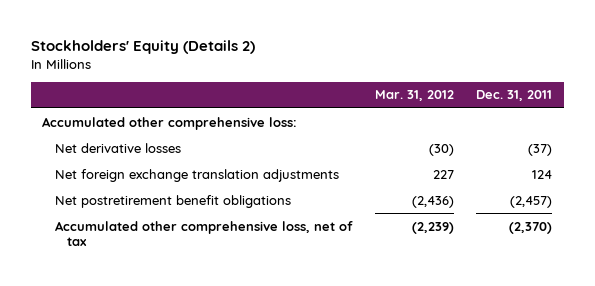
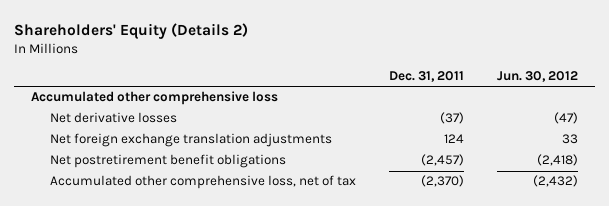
- Stockholders' Equity (Details 2)
+ Shareholders' Equity (Details 2)
- | Mar. 31, 2012 | Dec. 31, 2011
+ | Dec. 31, 2011 | Jun. 30, 2012
- Accumulated other comprehensive loss:
+ Accumulated other comprehensive loss

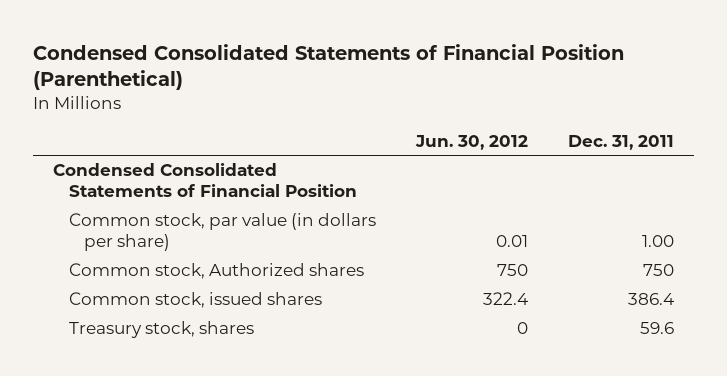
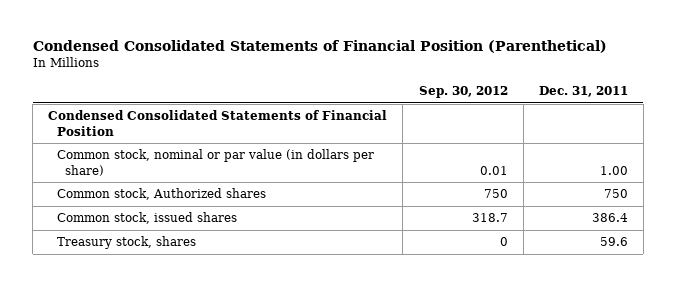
- | Jun. 30, 2012 | Dec. 31, 2011
+ | Sep. 30, 2012 | Dec. 31, 2011
- Common stock, par value (in dollars per share) | 0.01 | 1.00
+ Common stock, nominal or par value (in dollars per share) | 0.01 | 1.00

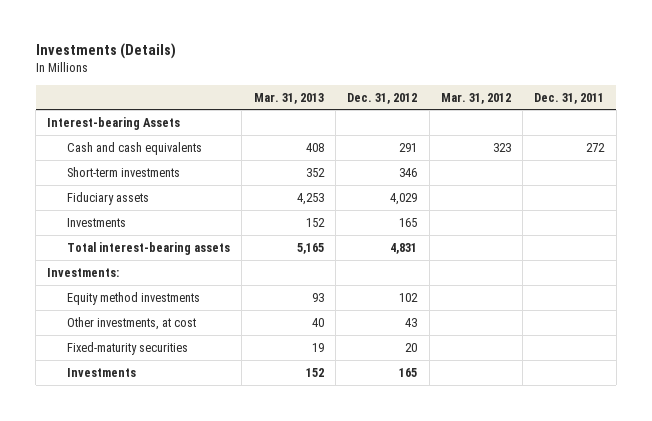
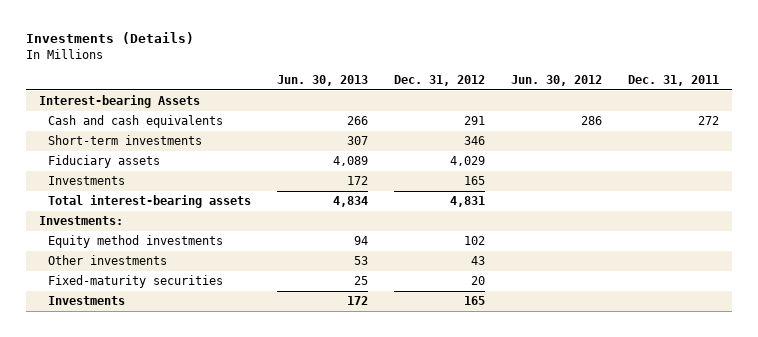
- | Mar. 31, 2013 | Dec. 31, 2012 | Mar. 31, 2012 | Dec. 31, 2011
+ | Jun. 30, 2013 | Dec. 31, 2012 | Jun. 30, 2012 | Dec. 31, 2011
- Other investments, at cost | 40 | 43 | |
+ Other investments | 53 | 43 | |

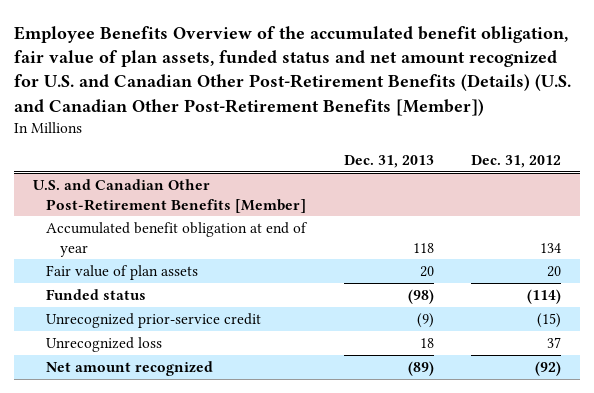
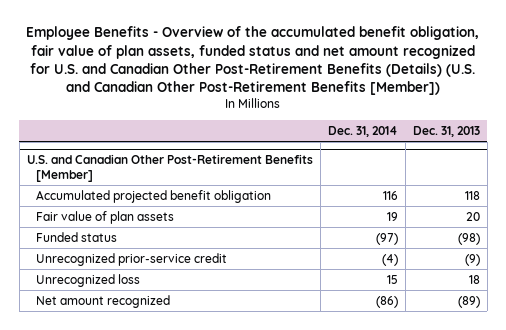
- Employee Benefits Overview of the accumulated benefit obligation, fair value of plan assets, funded status and net amount recognized for U.S. and Canadian Other Post-Retirement Benefits (Details) (U.S. and Canadian Other Post-Retirement Benefits [Member])
+ Employee Benefits - Overview of the accumulated benefit obligation, fair value of plan assets, funded status and net amount recognized for U.S. and Canadian Other Post-Retirement Benefits (Details) (U.S. and Canadian Other Post-Retirement Benefits [Member])
- | Dec. 31, 2013 | Dec. 31, 2012
+ | Dec. 31, 2014 | Dec. 31, 2013
@ U.S. and Canadian Other Post-Retirement Benefits [Member]
- Accumulated benefit obligation at end of year | 118 | 134
+ Accumulated projected benefit obligation | 116 | 118

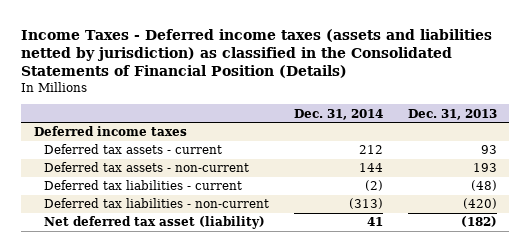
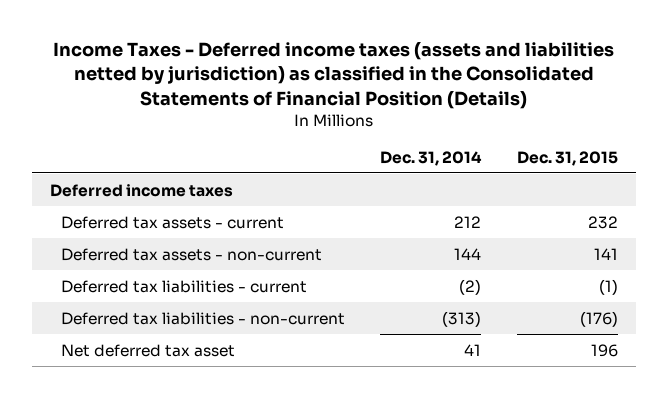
- | Dec. 31, 2014 | Dec. 31, 2013
+ | Dec. 31, 2014 | Dec. 31, 2015
- Net deferred tax asset (liability) | 41 | (182)
+ Net deferred tax asset | 41 | 196

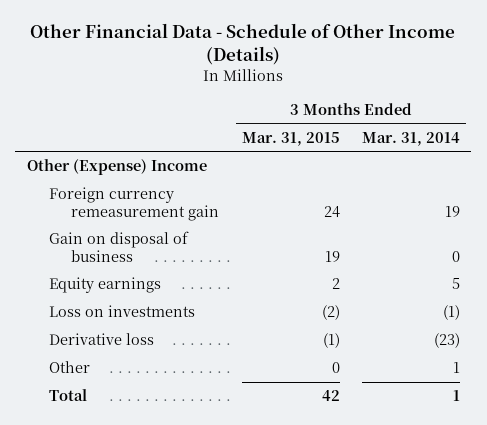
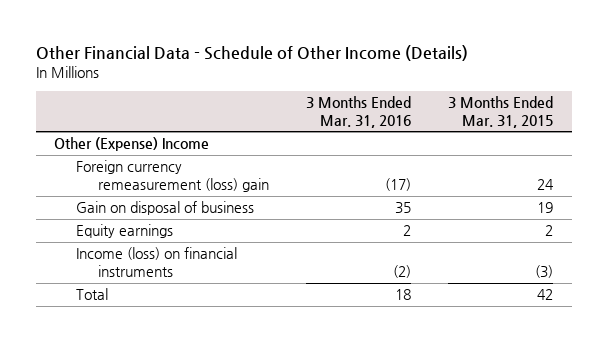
- | 3 Months Ended Mar. 31, 2015 | 3 Months Ended Mar. 31, 2014
+ | 3 Months Ended Mar. 31, 2016 | 3 Months Ended Mar. 31, 2015
- Foreign currency remeasurement gain | 24 | 19
+ Foreign currency remeasurement (loss) gain | (17) | 24
- Loss on investments | (2) | (1)
- Derivative loss | (1) | (23)
- Other | 0 | 1
+ Income (loss) on financial instruments | (2) | (3)

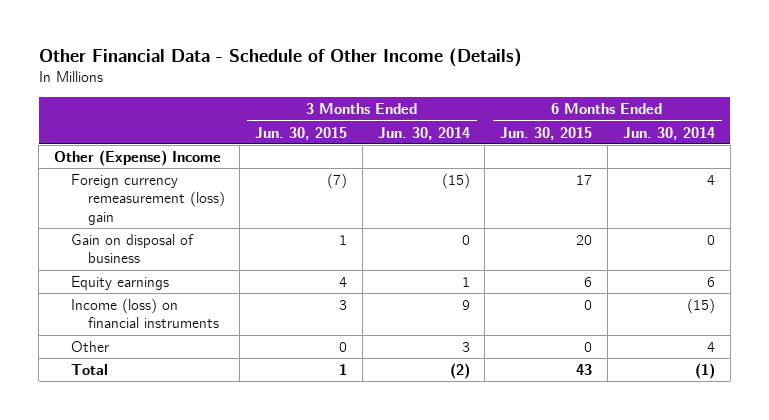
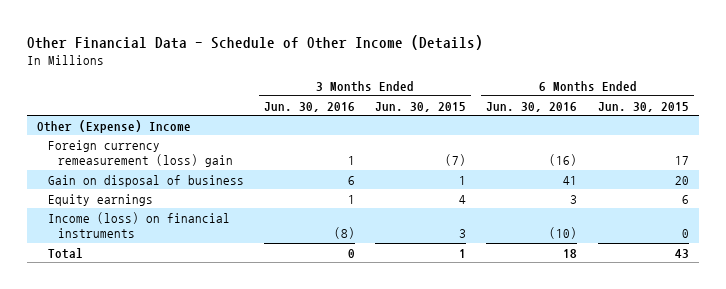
- | 3 Months Ended Jun. 30, 2015 | 3 Months Ended Jun. 30, 2014 | 6 Months Ended Jun. 30, 2015 | 6 Months Ended Jun. 30, 2014
+ | 3 Months Ended Jun. 30, 2016 | 3 Months Ended Jun. 30, 2015 | 6 Months Ended Jun. 30, 2016 | 6 Months Ended Jun. 30, 2015
- Other | 0 | 3 | 0 | 4

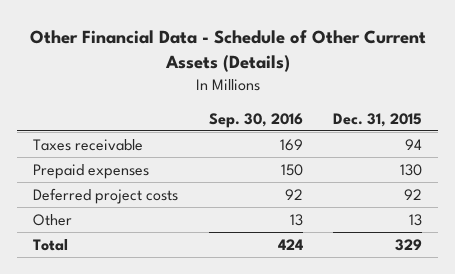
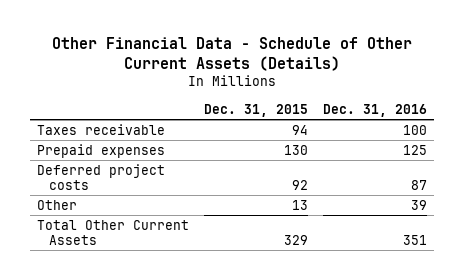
- | Sep. 30, 2016 | Dec. 31, 2015
+ | Dec. 31, 2015 | Dec. 31, 2016
- Total | 424 | 329
+ Total Other Current Assets | 329 | 351

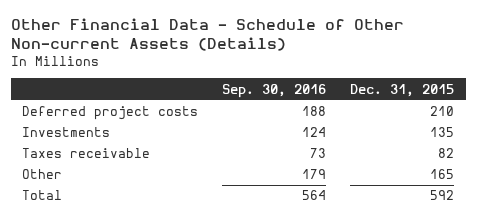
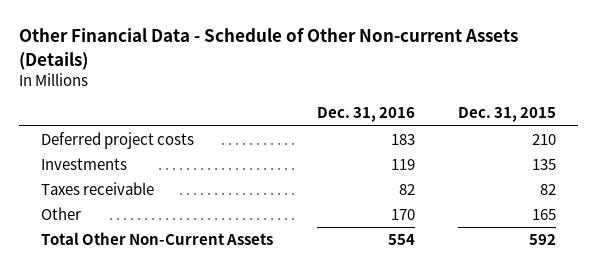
- | Sep. 30, 2016 | Dec. 31, 2015
+ | Dec. 31, 2016 | Dec. 31, 2015
- Total | 564 | 592
+ Total Other Non-Current Assets | 554 | 592

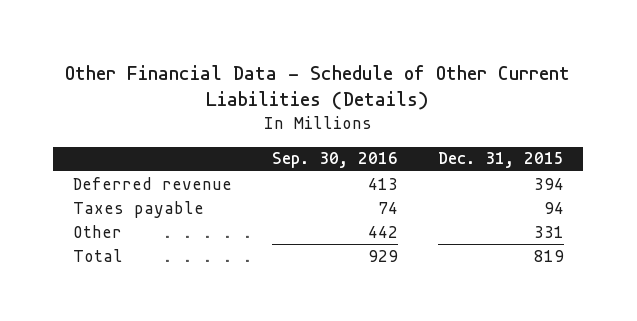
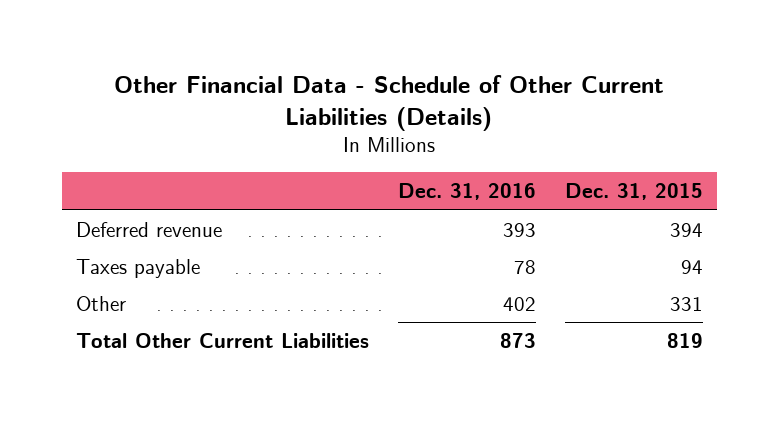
- | Sep. 30, 2016 | Dec. 31, 2015
+ | Dec. 31, 2016 | Dec. 31, 2015
- Total | 929 | 819
+ Total Other Current Liabilities | 873 | 819

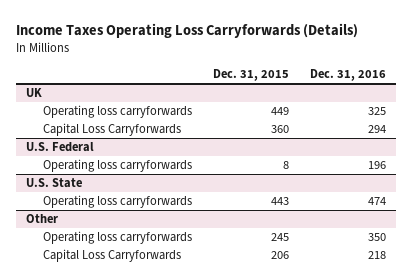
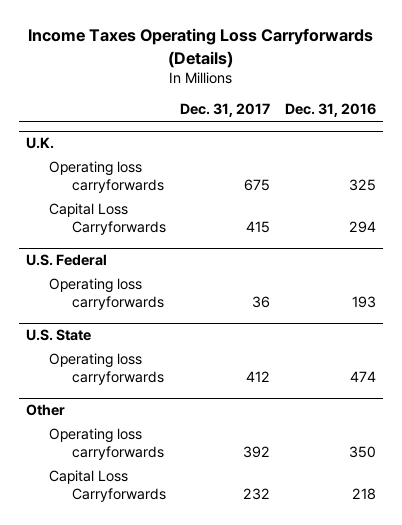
- | Dec. 31, 2015 | Dec. 31, 2016
+ | Dec. 31, 2017 | Dec. 31, 2016
- UK
+ U.K.
@ U.S. Federal
- Operating loss carryforwards | 8 | 196
+ Operating loss carryforwards | 36 | 193

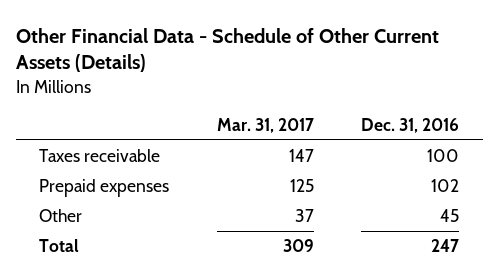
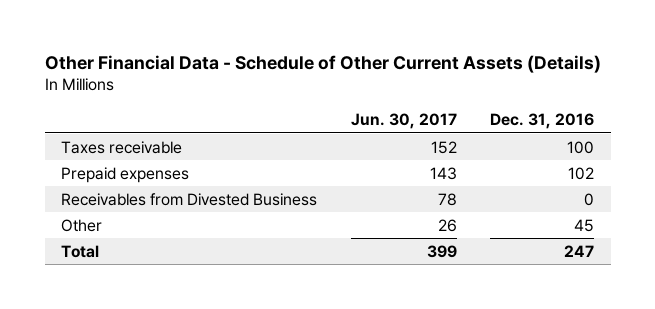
- | Mar. 31, 2017 | Dec. 31, 2016
+ | Jun. 30, 2017 | Dec. 31, 2016
+ Receivables from Divested Business | 78 | 0

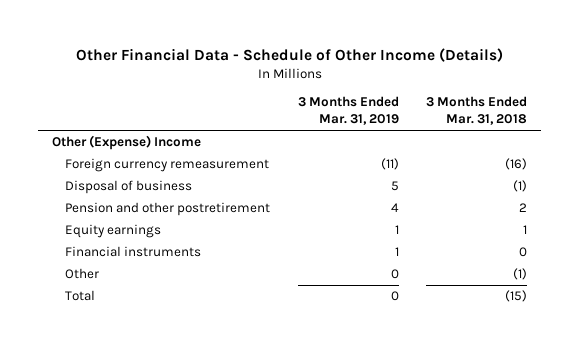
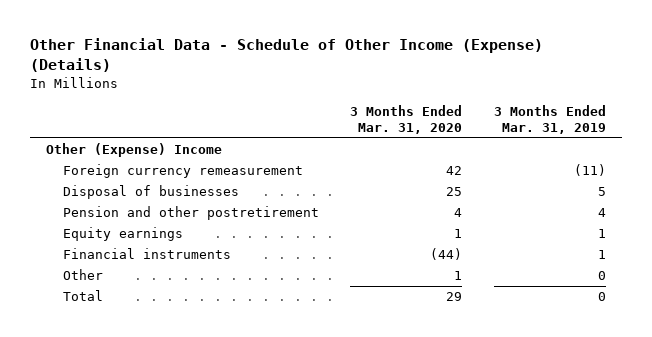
- Other Financial Data - Schedule of Other Income (Details)
+ Other Financial Data - Schedule of Other Income (Expense) (Details)
- | 3 Months Ended Mar. 31, 2019 | 3 Months Ended Mar. 31, 2018
+ | 3 Months Ended Mar. 31, 2020 | 3 Months Ended Mar. 31, 2019
- Disposal of business | 5 | (1)
+ Disposal of businesses | 25 | 5

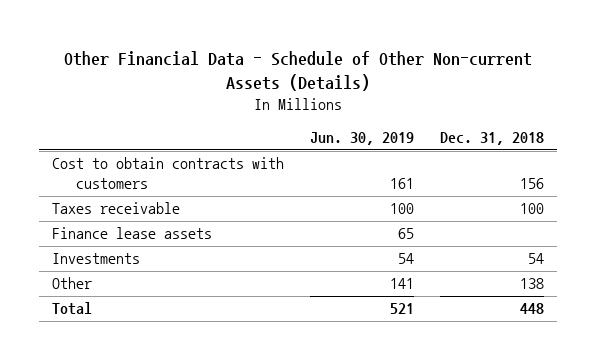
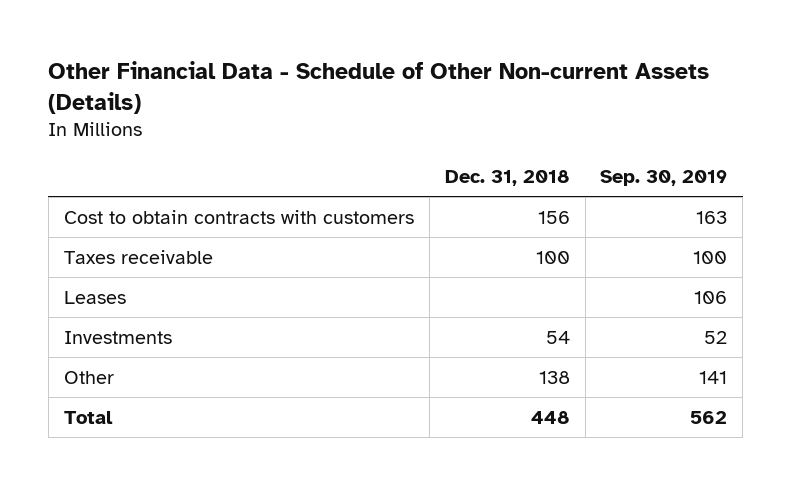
- | Jun. 30, 2019 | Dec. 31, 2018
+ | Dec. 31, 2018 | Sep. 30, 2019
- Finance lease assets | 65 |
+ Leases | | 106

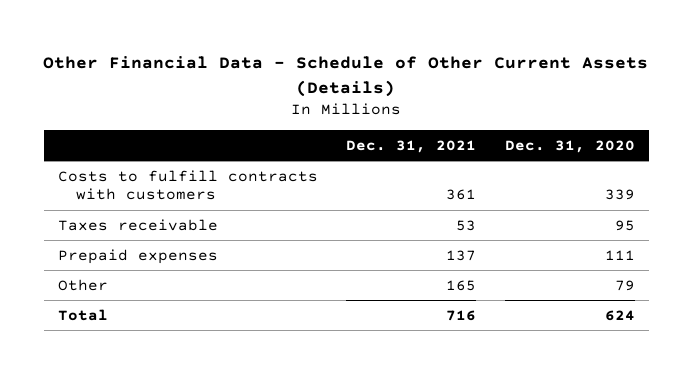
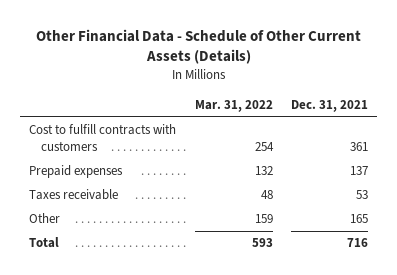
- | Dec. 31, 2021 | Dec. 31, 2020
+ | Mar. 31, 2022 | Dec. 31, 2021
- Costs to fulfill contracts with customers | 361 | 339
+ Cost to fulfill contracts with customers | 254 | 361
moved down: Taxes receivable | 48 | 53

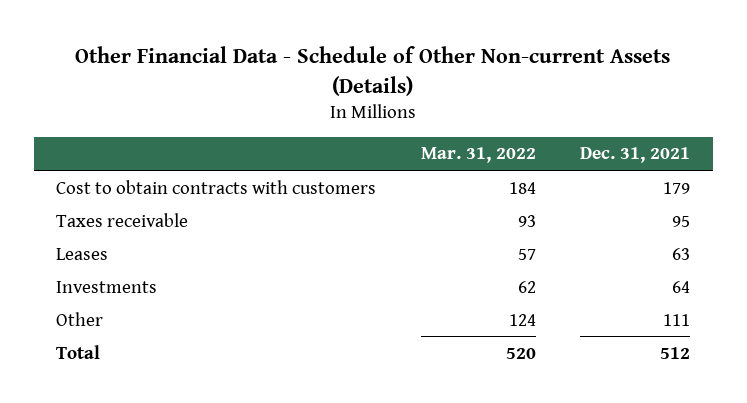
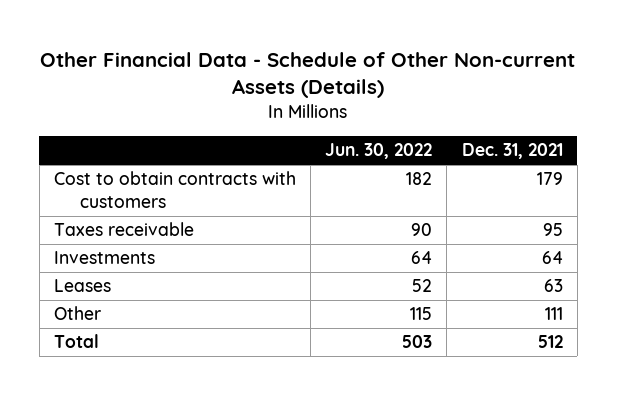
- | Mar. 31, 2022 | Dec. 31, 2021
+ | Jun. 30, 2022 | Dec. 31, 2021
moved down: Leases | 52 | 63

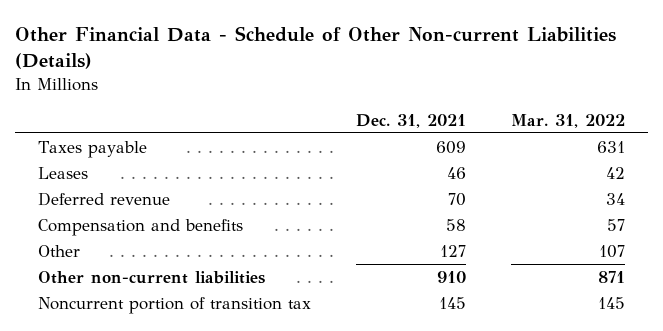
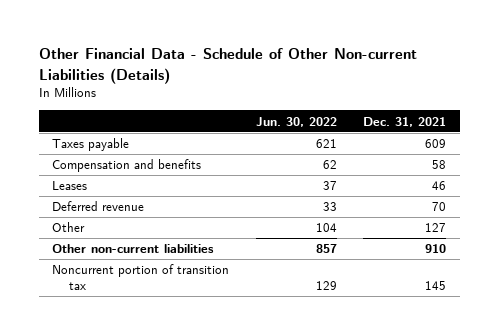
- | Dec. 31, 2021 | Mar. 31, 2022
+ | Jun. 30, 2022 | Dec. 31, 2021
moved up: Compensation and benefits | 62 | 58

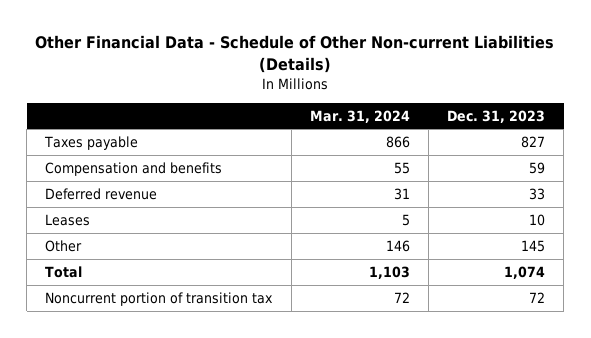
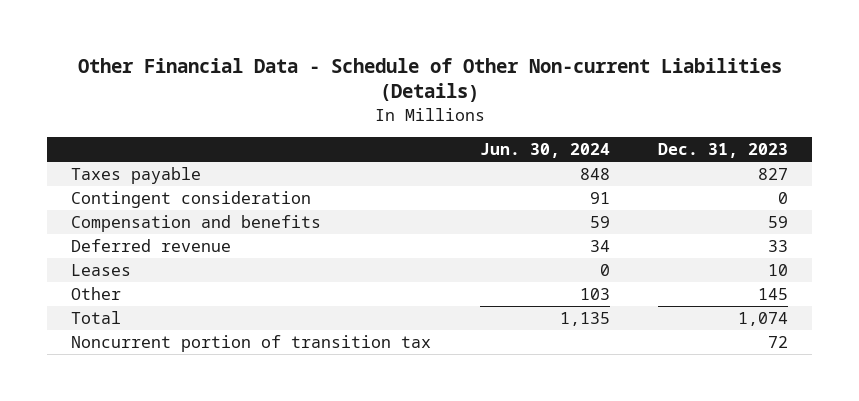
- | Mar. 31, 2024 | Dec. 31, 2023
+ | Jun. 30, 2024 | Dec. 31, 2023
+ Contingent consideration | 91 | 0

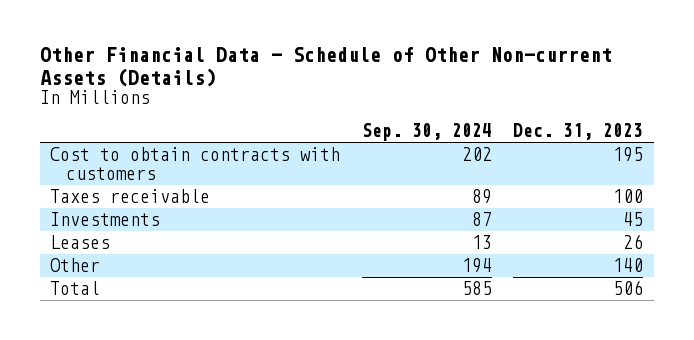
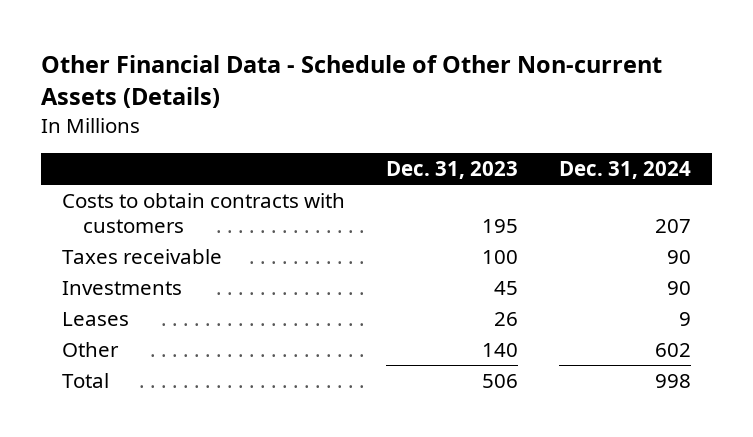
- | Sep. 30, 2024 | Dec. 31, 2023
+ | Dec. 31, 2023 | Dec. 31, 2024
- Cost to obtain contracts with customers | 202 | 195
+ Costs to obtain contracts with customers | 195 | 207

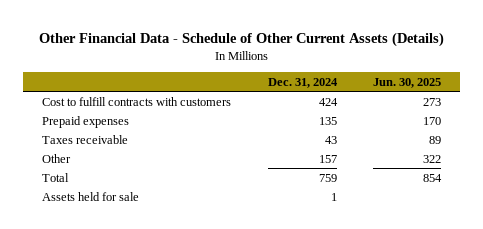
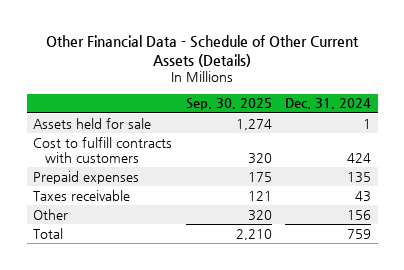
- | Dec. 31, 2024 | Jun. 30, 2025
+ | Sep. 30, 2025 | Dec. 31, 2024
moved up: Assets held for sale | 1,274 | 1
- Other | 157 | 322
+ Other | 320 | 156

